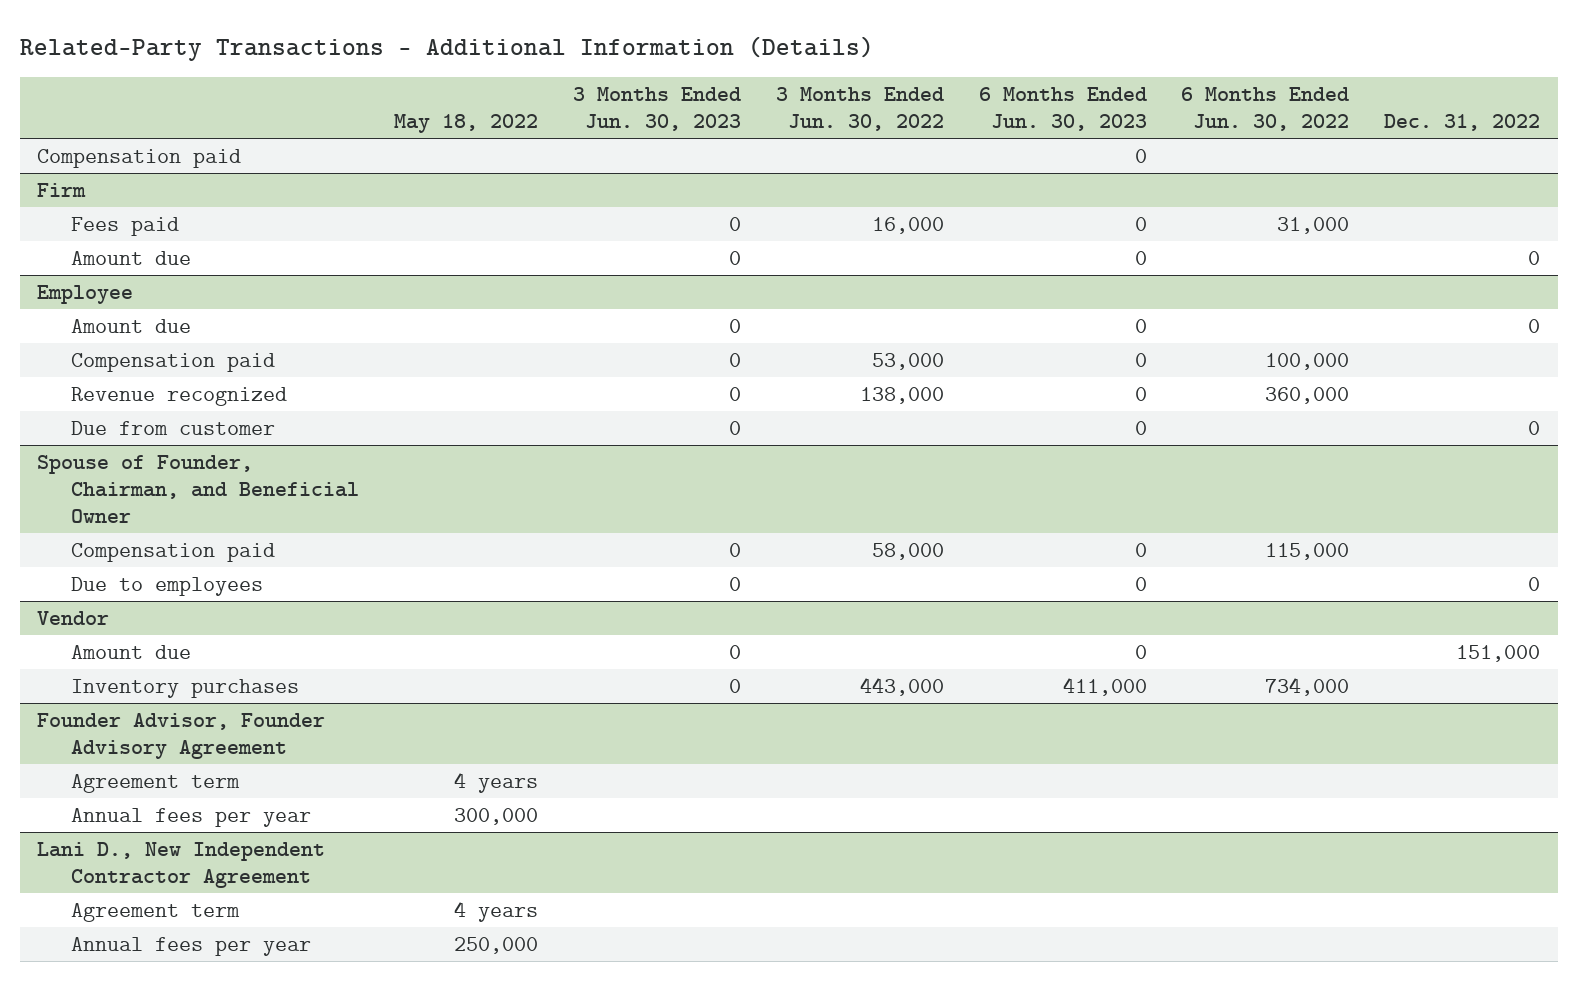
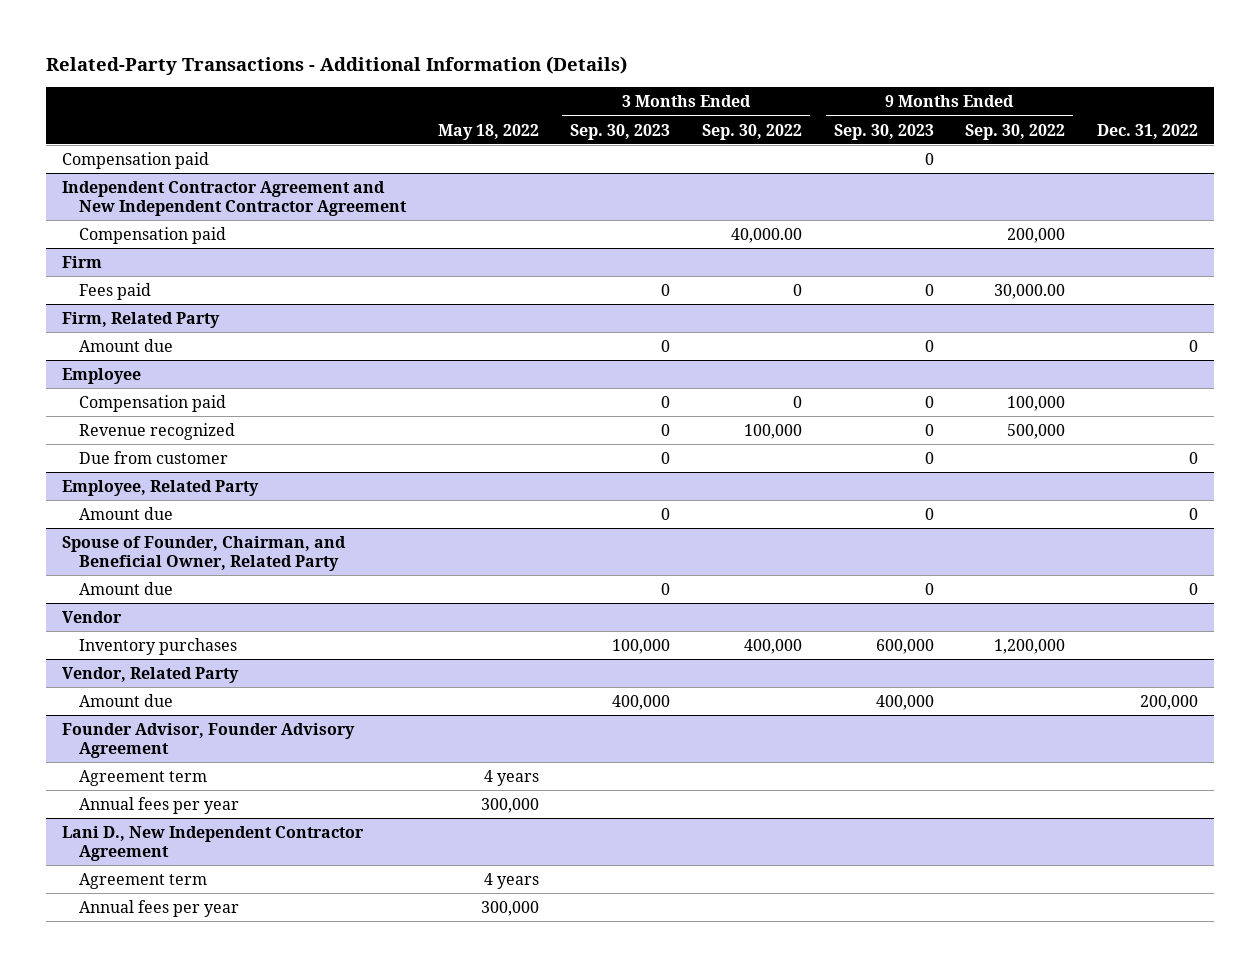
- | May 18, 2022 | 3 Months Ended Jun. 30, 2023 | 3 Months Ended Jun. 30, 2022 | 6 Months Ended Jun. 30, 2023 | 6 Months Ended Jun. 30, 2022 | Dec. 31, 2022
+ | May 18, 2022 | 3 Months Ended Sep. 30, 2023 | 3 Months Ended Sep. 30, 2022 | 9 Months Ended Sep. 30, 2023 | 9 Months Ended Sep. 30, 2022 | Dec. 31, 2022
+ Independent Contractor Agreement and New Independent Contractor Agreement
+ Compensation paid | | | 40,000.00 | | 200,000 |
@ Firm
- Amount due | | 0 | | 0 | | 0
+ Firm, Related Party
+ Amount due | | 0 | | 0 | | 0
@ Employee
- Amount due | | 0 | | 0 | | 0
- Spouse of Founder, Chairman, and Beneficial Owner
- Compensation paid | | 0 | 58,000 | 0 | 115,000 |
- Due to employees | | 0 | | 0 | | 0
+ Employee, Related Party
+ Amount due | | 0 | | 0 | | 0
+ Spouse of Founder, Chairman, and Beneficial Owner, Related Party
+ Amount due | | 0 | | 0 | | 0
@ Vendor
- Amount due | | 0 | | 0 | | 151,000
+ Vendor, Related Party
+ Amount due | | 400,000 | | 400,000 | | 200,000
@ Lani D., New Independent Contractor Agreement
- Annual fees per year | 250,000 | | | | |
+ Annual fees per year | 300,000 | | | | |

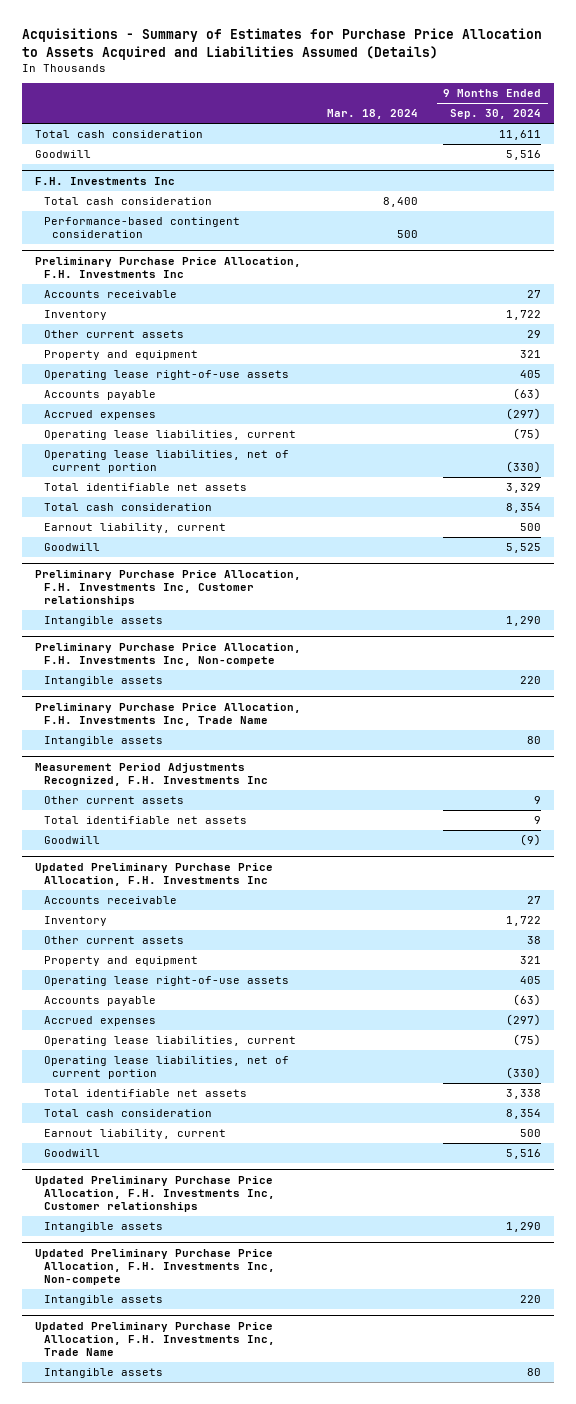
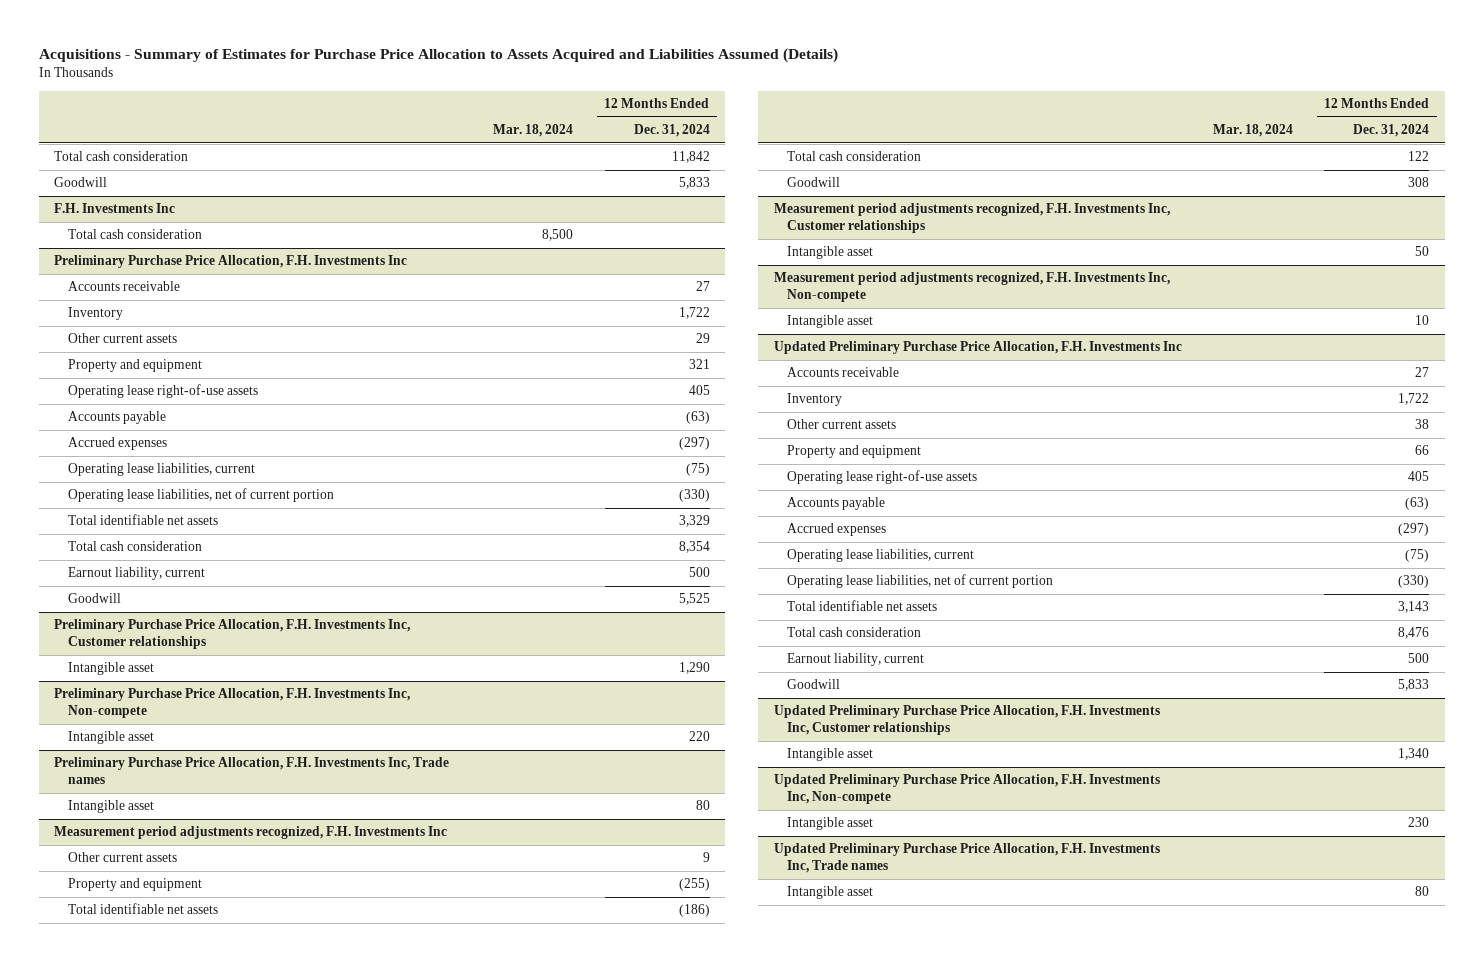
- | Mar. 18, 2024 | 9 Months Ended Sep. 30, 2024
+ | Mar. 18, 2024 | 12 Months Ended Dec. 31, 2024
@ F.H. Investments Inc
- Total cash consideration | 8,400 |
- Performance-based contingent consideration | 500 |
+ Total cash consideration | 8,500 |
@ Preliminary Purchase Price Allocation, F.H. Investments Inc, Customer relationships
- Intangible assets | | 1,290
+ Intangible asset | | 1,290
@ Preliminary Purchase Price Allocation, F.H. Investments Inc, Non-compete
- Intangible assets | | 220
- Preliminary Purchase Price Allocation, F.H. Investments Inc, Trade Name
- Intangible assets | | 80
- Measurement Period Adjustments Recognized, F.H. Investments Inc
@ Preliminary Purchase Price Allocation, F.H. Investments Inc, Non-compete
+ Intangible asset | | 220
+ Preliminary Purchase Price Allocation, F.H. Investments Inc, Trade names
+ Intangible asset | | 80
+ Measurement period adjustments recognized, F.H. Investments Inc
+ Property and equipment | | (255)
+ Total cash consideration | | 122
+ Measurement period adjustments recognized, F.H. Investments Inc, Customer relationships
+ Intangible asset | | 50
+ Measurement period adjustments recognized, F.H. Investments Inc, Non-compete
+ Intangible asset | | 10
@ Updated Preliminary Purchase Price Allocation, F.H. Investments Inc, Customer relationships
- Intangible assets | | 1,290
+ Intangible asset | | 1,340
@ Updated Preliminary Purchase Price Allocation, F.H. Investments Inc, Non-compete
- Intangible assets | | 220
- Updated Preliminary Purchase Price Allocation, F.H. Investments Inc, Trade Name
- Intangible assets | | 80
@ Updated Preliminary Purchase Price Allocation, F.H. Investments Inc, Non-compete
+ Intangible asset | | 230
+ Updated Preliminary Purchase Price Allocation, F.H. Investments Inc, Trade names
+ Intangible asset | | 80

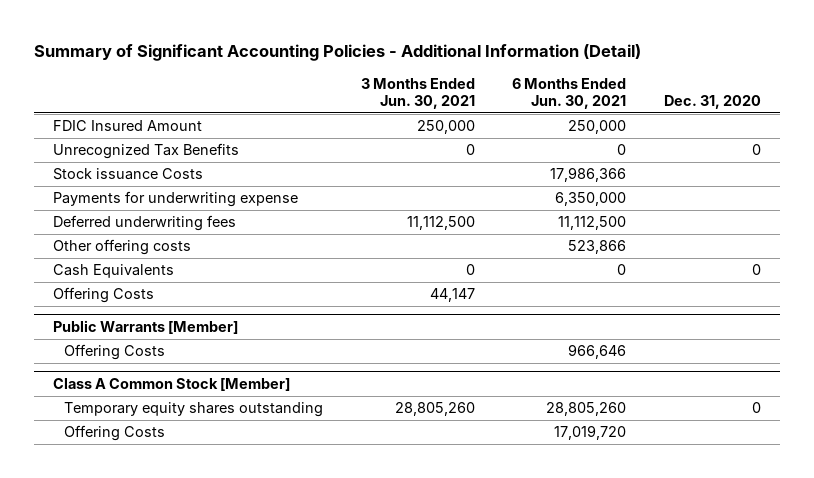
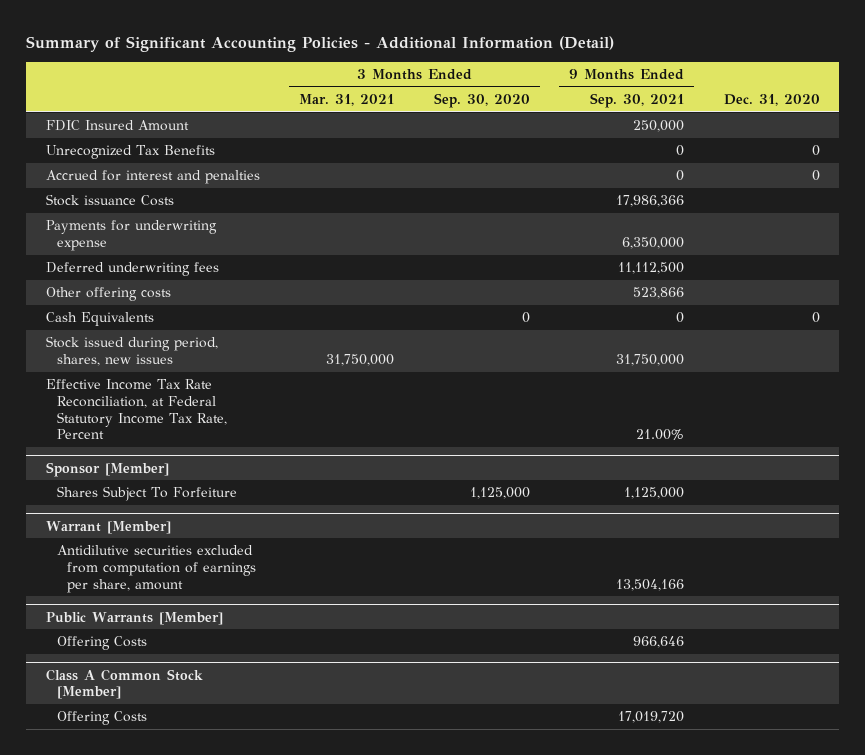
- | 3 Months Ended Jun. 30, 2021 | 6 Months Ended Jun. 30, 2021 | Dec. 31, 2020
+ | 3 Months Ended Mar. 31, 2021 | 3 Months Ended Sep. 30, 2020 | 9 Months Ended Sep. 30, 2021 | Dec. 31, 2020
+ Accrued for interest and penalties | | | 0 | 0
- Offering Costs | 44,147 | |
+ Stock issued during period, shares, new issues | 31,750,000 | | 31,750,000 |
+ Effective Income Tax Rate Reconciliation, at Federal Statutory Income Tax Rate, Percent | | | 21.00% |
+ Sponsor [Member]
+ Shares Subject To Forfeiture | | 1,125,000 | 1,125,000 |
+ Warrant [Member]
+ Antidilutive securities excluded from computation of earnings per share, amount | | | 13,504,166 |
@ Class A Common Stock [Member]
- Temporary equity shares outstanding | 28,805,260 | 28,805,260 | 0

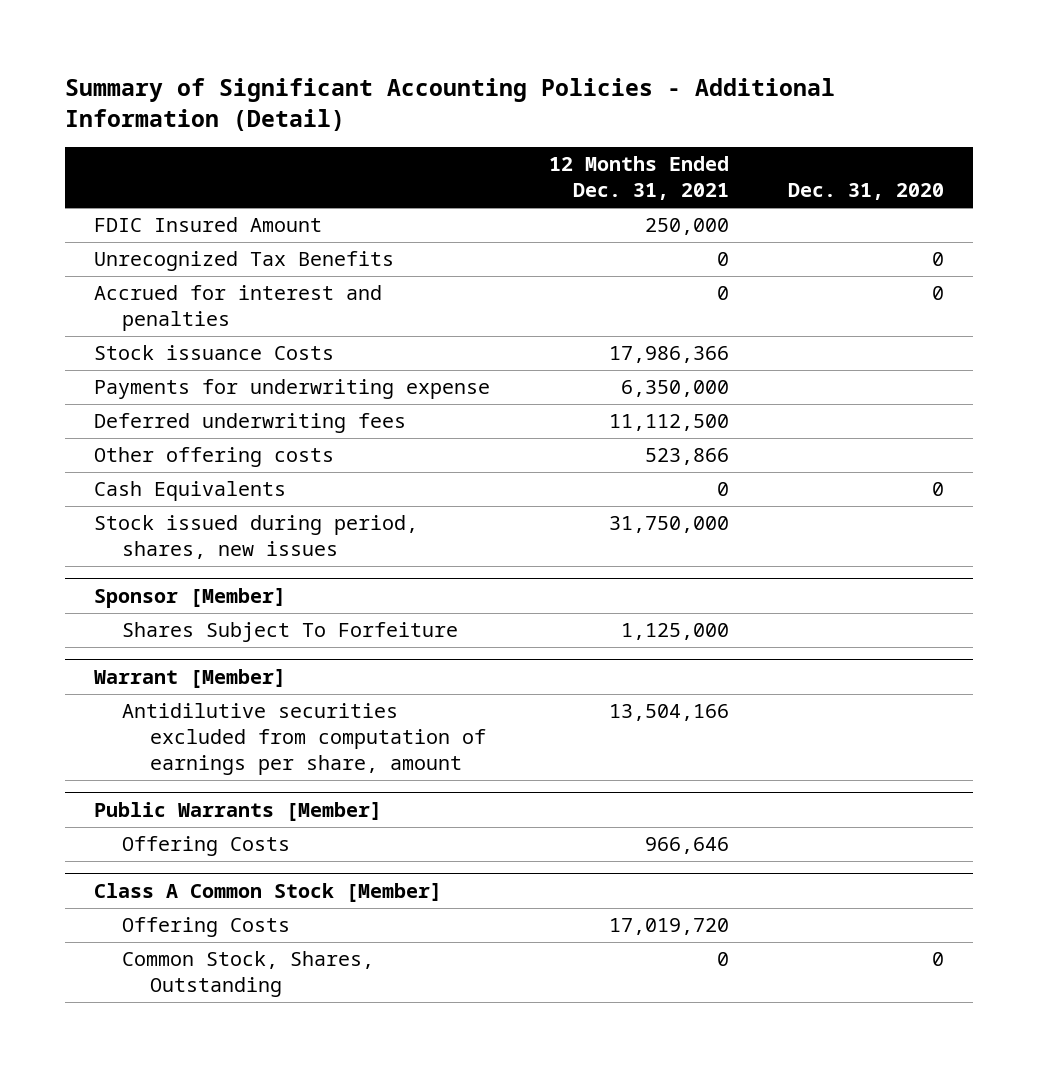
- | 3 Months Ended Mar. 31, 2021 | 3 Months Ended Sep. 30, 2020 | 9 Months Ended Sep. 30, 2021 | Dec. 31, 2020
+ | 12 Months Ended Dec. 31, 2021 | Dec. 31, 2020
- Effective Income Tax Rate Reconciliation, at Federal Statutory Income Tax Rate, Percent | | | 21.00% |
@ Class A Common Stock [Member]
+ Common Stock, Shares, Outstanding | 0 | 0

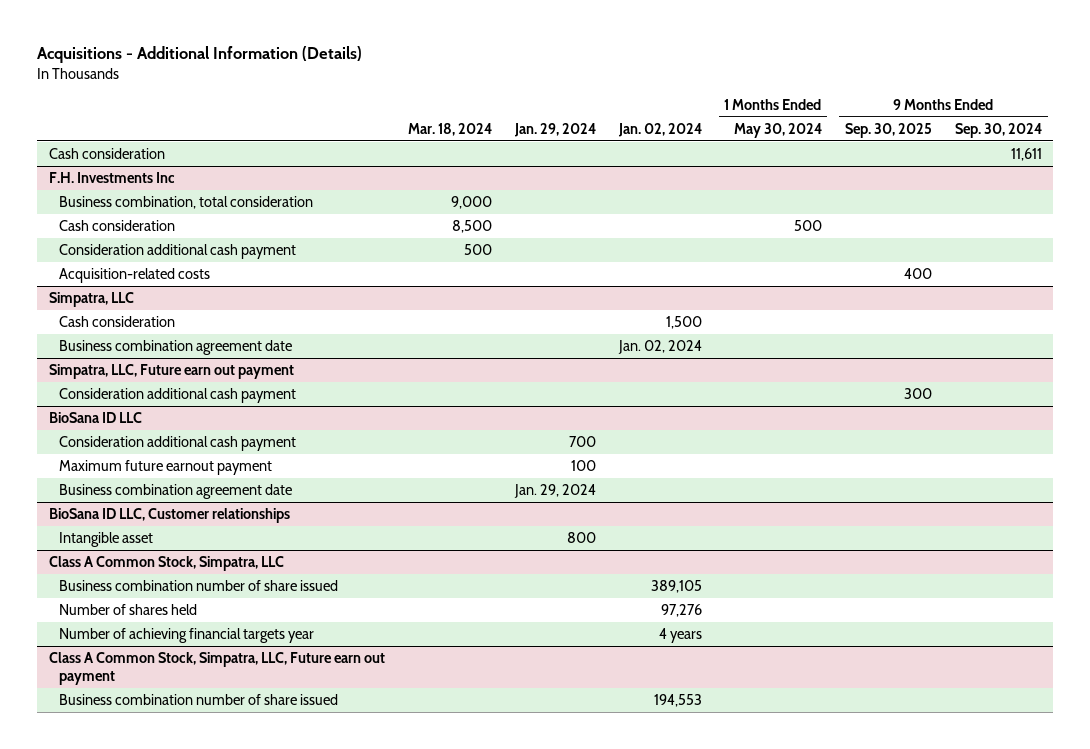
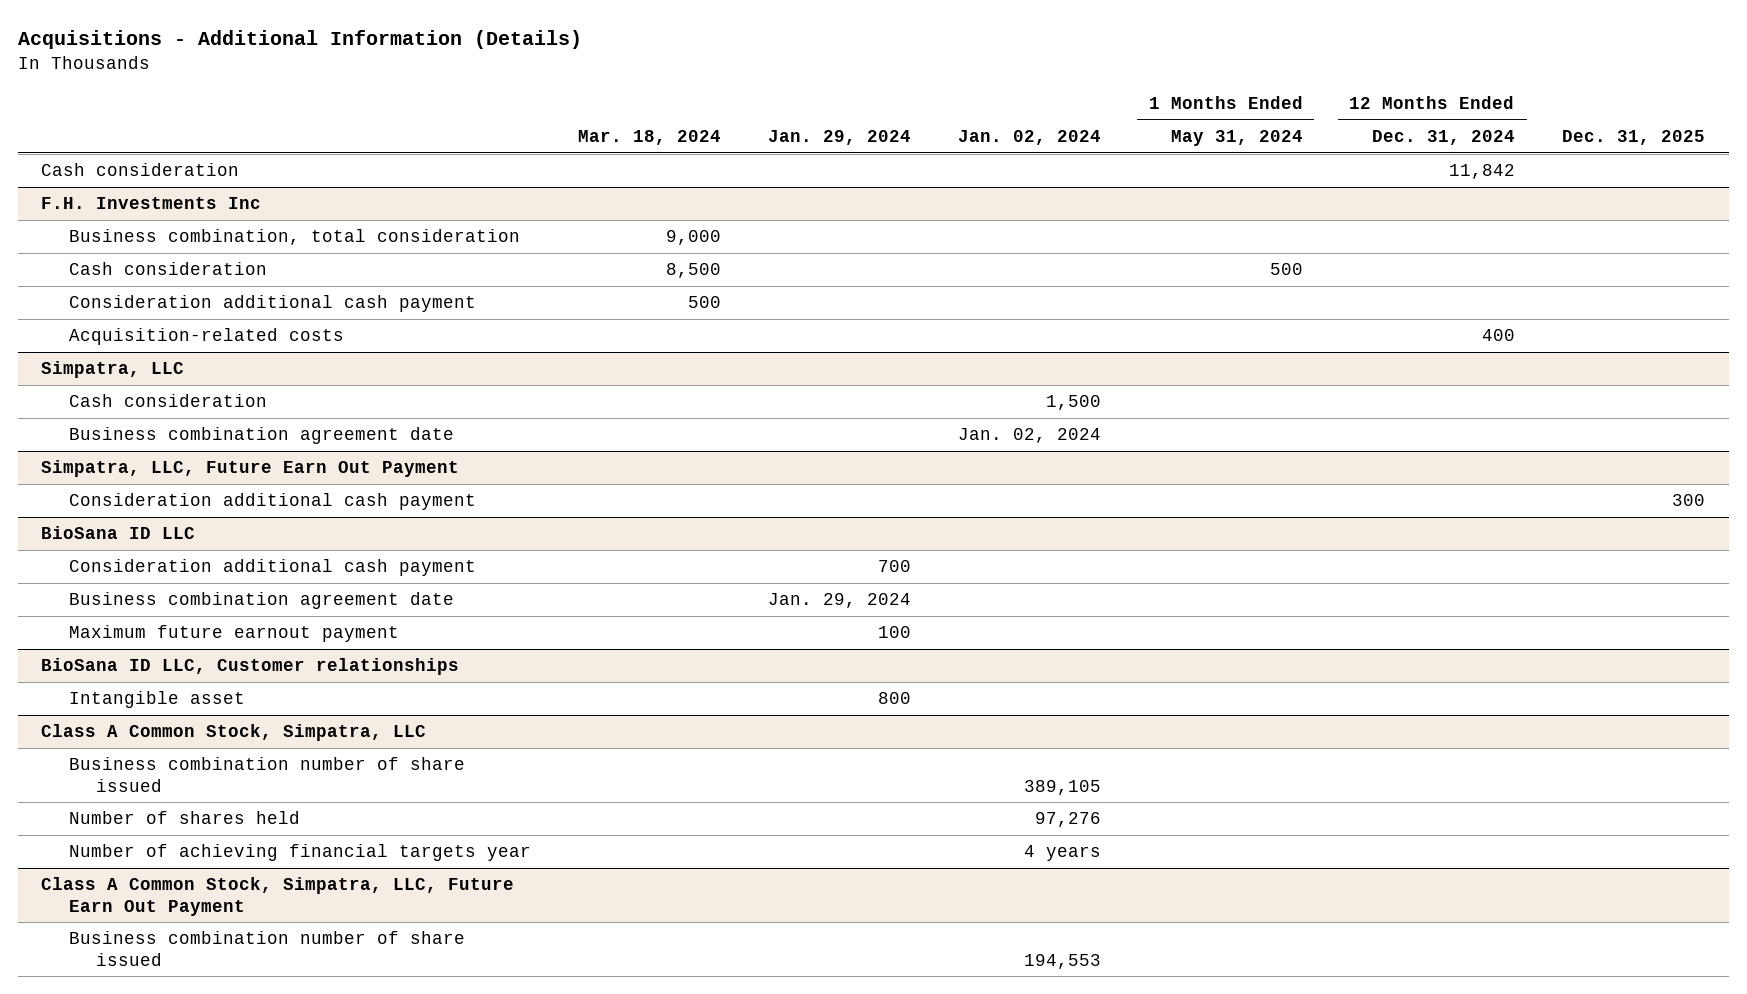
- | Mar. 18, 2024 | Jan. 29, 2024 | Jan. 02, 2024 | 1 Months Ended May 30, 2024 | 9 Months Ended Sep. 30, 2025 | 9 Months Ended Sep. 30, 2024
+ | Mar. 18, 2024 | Jan. 29, 2024 | Jan. 02, 2024 | 1 Months Ended May 31, 2024 | 12 Months Ended Dec. 31, 2024 | Dec. 31, 2025
- Simpatra, LLC, Future earn out payment
+ Simpatra, LLC, Future Earn Out Payment
@ BioSana ID LLC
moved down: Maximum future earnout payment | | 100 | | | |
- Class A Common Stock, Simpatra, LLC, Future earn out payment
+ Class A Common Stock, Simpatra, LLC, Future Earn Out Payment

